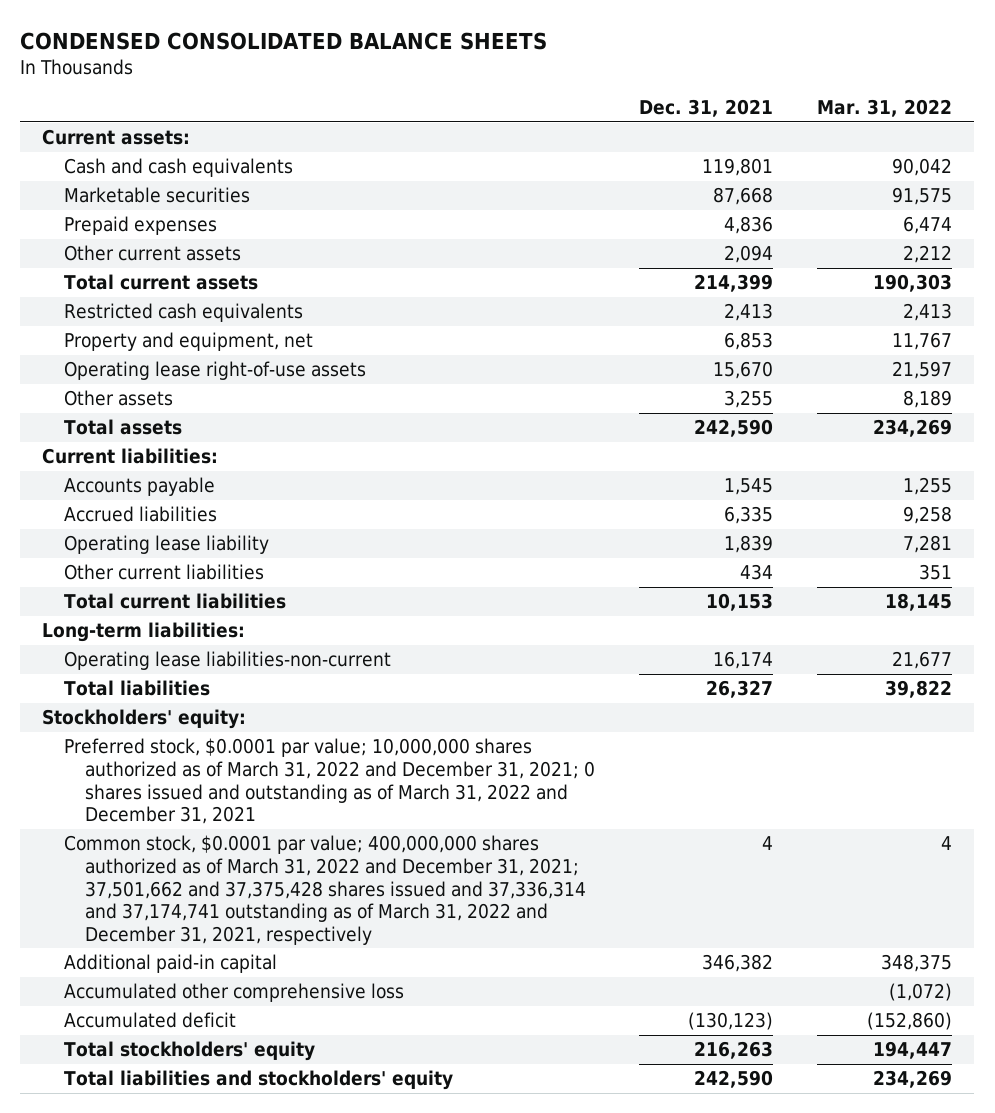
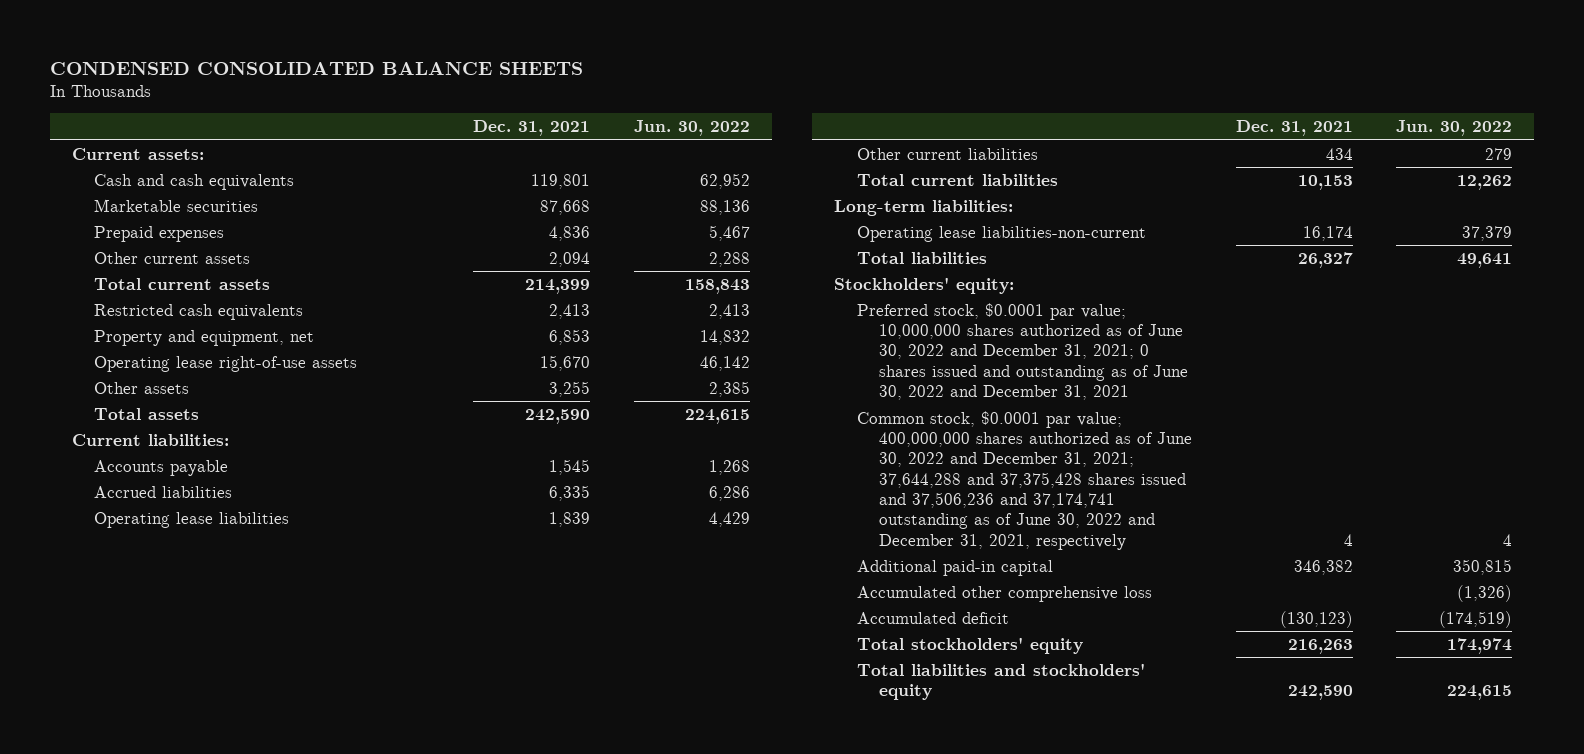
- | Dec. 31, 2021 | Mar. 31, 2022
+ | Dec. 31, 2021 | Jun. 30, 2022
- Operating lease liability | 1,839 | 7,281
+ Operating lease liabilities | 1,839 | 4,429
- Preferred stock, $0.0001 par value; 10,000,000 shares authorized as of March 31, 2022 and December 31, 2021; 0 shares issued and outstanding as of March 31, 2022 and December 31, 2021
- Common stock, $0.0001 par value; 400,000,000 shares authorized as of March 31, 2022 and December 31, 2021; 37,501,662 and 37,375,428 shares issued and 37,336,314 and 37,174,741 outstanding as of March 31, 2022 and December 31, 2021, respectively | 4 | 4
+ Preferred stock, $0.0001 par value; 10,000,000 shares authorized as of June 30, 2022 and December 31, 2021; 0 shares issued and outstanding as of June 30, 2022 and December 31, 2021
+ Common stock, $0.0001 par value; 400,000,000 shares authorized as of June 30, 2022 and December 31, 2021; 37,644,288 and 37,375,428 shares issued and 37,506,236 and 37,174,741 outstanding as of June 30, 2022 and December 31, 2021, respectively | 4 | 4

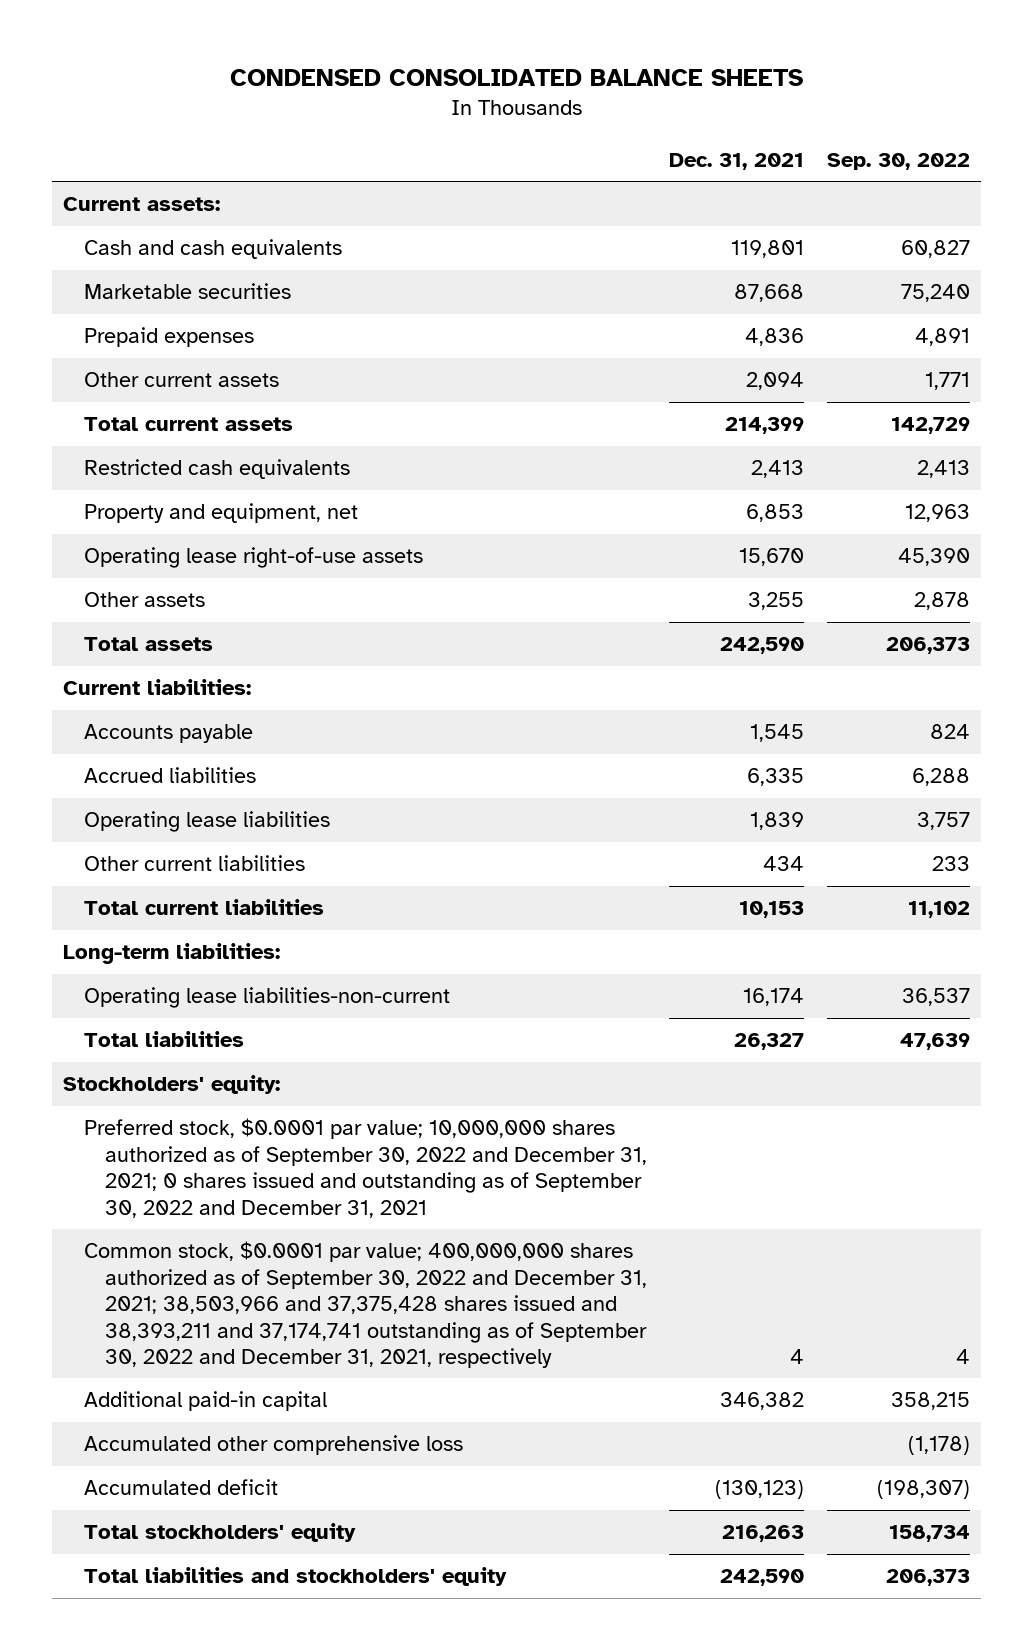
- | Dec. 31, 2021 | Jun. 30, 2022
+ | Dec. 31, 2021 | Sep. 30, 2022
- Preferred stock, $0.0001 par value; 10,000,000 shares authorized as of June 30, 2022 and December 31, 2021; 0 shares issued and outstanding as of June 30, 2022 and December 31, 2021
- Common stock, $0.0001 par value; 400,000,000 shares authorized as of June 30, 2022 and December 31, 2021; 37,644,288 and 37,375,428 shares issued and 37,506,236 and 37,174,741 outstanding as of June 30, 2022 and December 31, 2021, respectively | 4 | 4
+ Preferred stock, $0.0001 par value; 10,000,000 shares authorized as of September 30, 2022 and December 31, 2021; 0 shares issued and outstanding as of September 30, 2022 and December 31, 2021
+ Common stock, $0.0001 par value; 400,000,000 shares authorized as of September 30, 2022 and December 31, 2021; 38,503,966 and 37,375,428 shares issued and 38,393,211 and 37,174,741 outstanding as of September 30, 2022 and December 31, 2021, respectively | 4 | 4

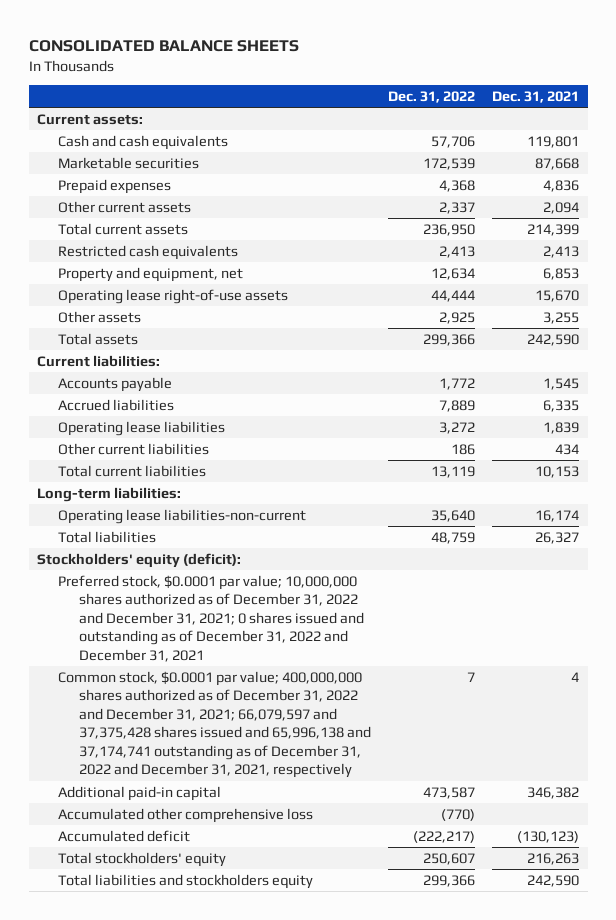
- CONDENSED CONSOLIDATED BALANCE SHEETS
+ CONSOLIDATED BALANCE SHEETS
- | Dec. 31, 2021 | Sep. 30, 2022
+ | Dec. 31, 2022 | Dec. 31, 2021
- Stockholders' equity:
- Preferred stock, $0.0001 par value; 10,000,000 shares authorized as of September 30, 2022 and December 31, 2021; 0 shares issued and outstanding as of September 30, 2022 and December 31, 2021
- Common stock, $0.0001 par value; 400,000,000 shares authorized as of September 30, 2022 and December 31, 2021; 38,503,966 and 37,375,428 shares issued and 38,393,211 and 37,174,741 outstanding as of September 30, 2022 and December 31, 2021, respectively | 4 | 4
+ Stockholders' equity (deficit):
+ Preferred stock, $0.0001 par value; 10,000,000 shares authorized as of December 31, 2022 and December 31, 2021; 0 shares issued and outstanding as of December 31, 2022 and December 31, 2021
+ Common stock, $0.0001 par value; 400,000,000 shares authorized as of December 31, 2022 and December 31, 2021; 66,079,597 and 37,375,428 shares issued and 65,996,138 and 37,174,741 outstanding as of December 31, 2022 and December 31, 2021, respectively | 7 | 4
- Total liabilities and stockholders' equity | 242,590 | 206,373
+ Total liabilities and stockholders equity | 299,366 | 242,590

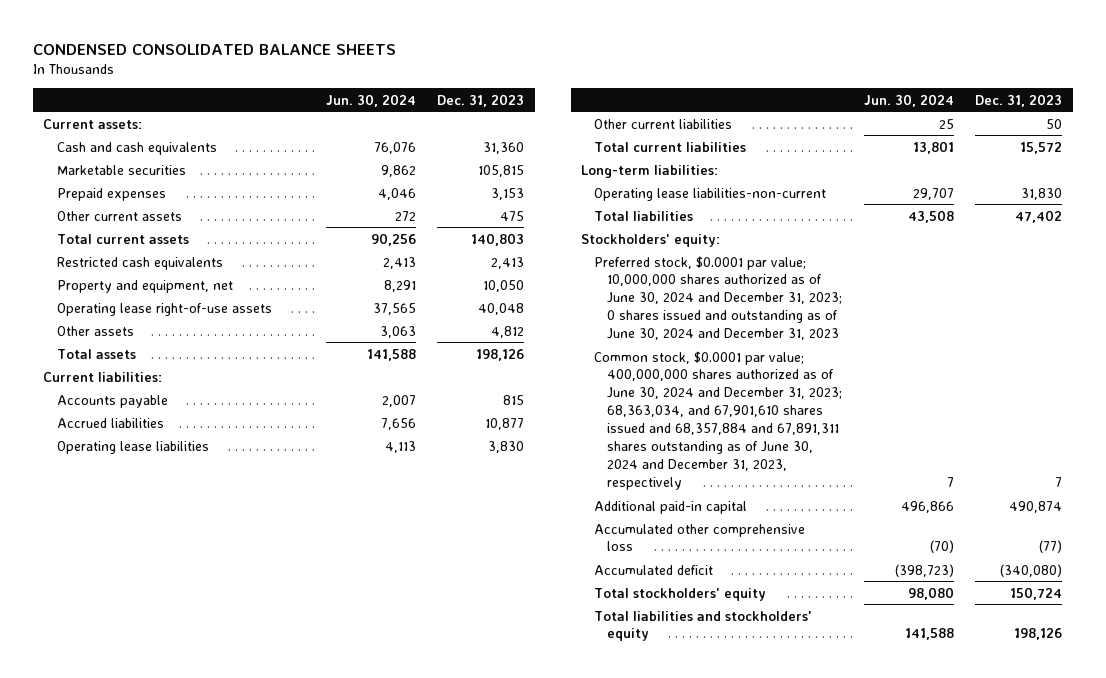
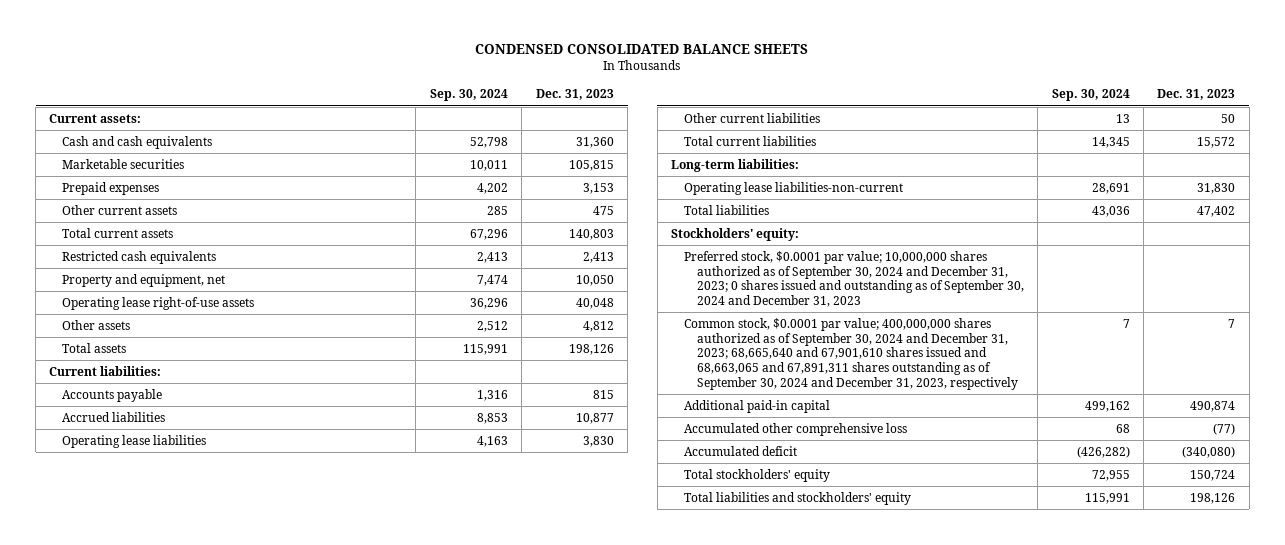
- | Jun. 30, 2024 | Dec. 31, 2023
+ | Sep. 30, 2024 | Dec. 31, 2023
- Preferred stock, $0.0001 par value; 10,000,000 shares authorized as of June 30, 2024 and December 31, 2023; 0 shares issued and outstanding as of June 30, 2024 and December 31, 2023
- Common stock, $0.0001 par value; 400,000,000 shares authorized as of June 30, 2024 and December 31, 2023; 68,363,034, and 67,901,610 shares issued and 68,357,884 and 67,891,311 shares outstanding as of June 30, 2024 and December 31, 2023, respectively | 7 | 7
+ Preferred stock, $0.0001 par value; 10,000,000 shares authorized as of September 30, 2024 and December 31, 2023; 0 shares issued and outstanding as of September 30, 2024 and December 31, 2023
+ Common stock, $0.0001 par value; 400,000,000 shares authorized as of September 30, 2024 and December 31, 2023; 68,665,640 and 67,901,610 shares issued and 68,663,065 and 67,891,311 shares outstanding as of September 30, 2024 and December 31, 2023, respectively | 7 | 7

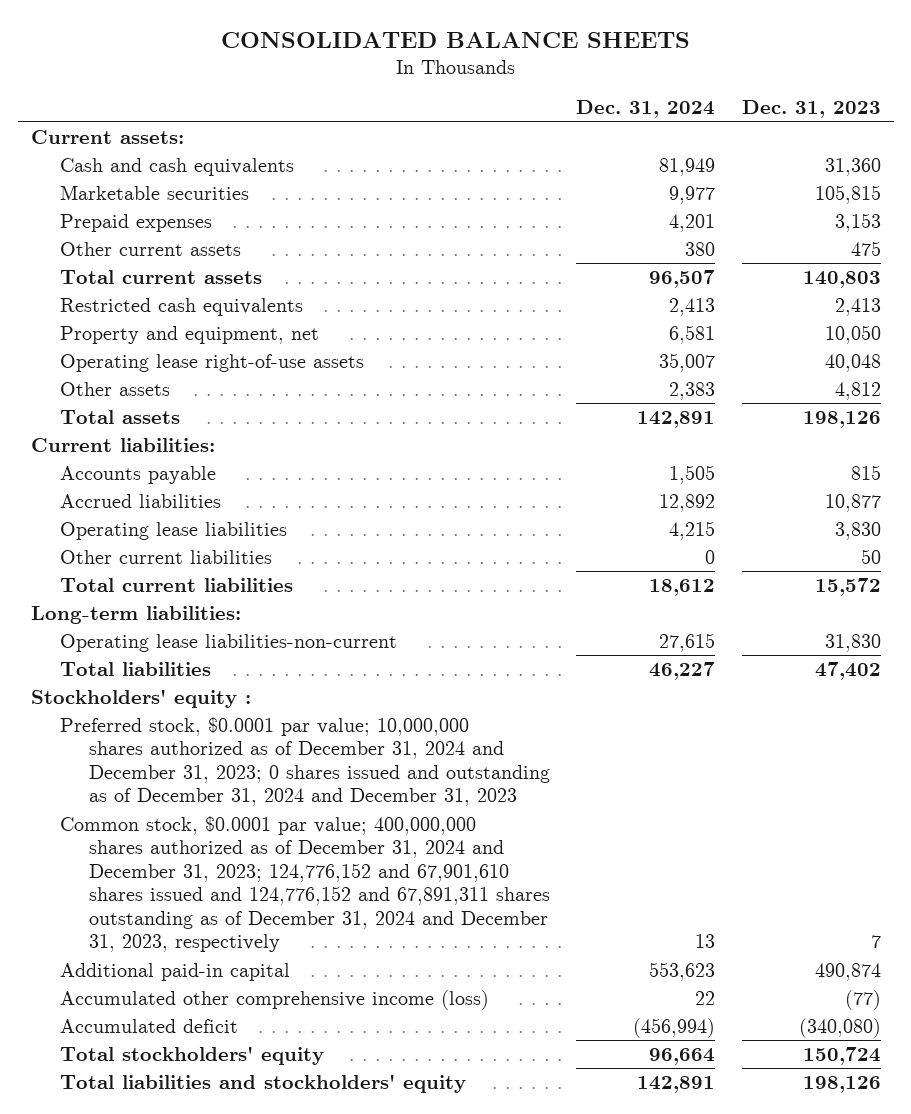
- CONDENSED CONSOLIDATED BALANCE SHEETS
+ CONSOLIDATED BALANCE SHEETS
- | Sep. 30, 2024 | Dec. 31, 2023
+ | Dec. 31, 2024 | Dec. 31, 2023
- Stockholders' equity:
- Preferred stock, $0.0001 par value; 10,000,000 shares authorized as of September 30, 2024 and December 31, 2023; 0 shares issued and outstanding as of September 30, 2024 and December 31, 2023
- Common stock, $0.0001 par value; 400,000,000 shares authorized as of September 30, 2024 and December 31, 2023; 68,665,640 and 67,901,610 shares issued and 68,663,065 and 67,891,311 shares outstanding as of September 30, 2024 and December 31, 2023, respectively | 7 | 7
+ Stockholders' equity :
+ Preferred stock, $0.0001 par value; 10,000,000 shares authorized as of December 31, 2024 and December 31, 2023; 0 shares issued and outstanding as of December 31, 2024 and December 31, 2023
+ Common stock, $0.0001 par value; 400,000,000 shares authorized as of December 31, 2024 and December 31, 2023; 124,776,152 and 67,901,610 shares issued and 124,776,152 and 67,891,311 shares outstanding as of December 31, 2024 and December 31, 2023, respectively | 13 | 7
- Accumulated other comprehensive loss | 68 | (77)
+ Accumulated other comprehensive income (loss) | 22 | (77)

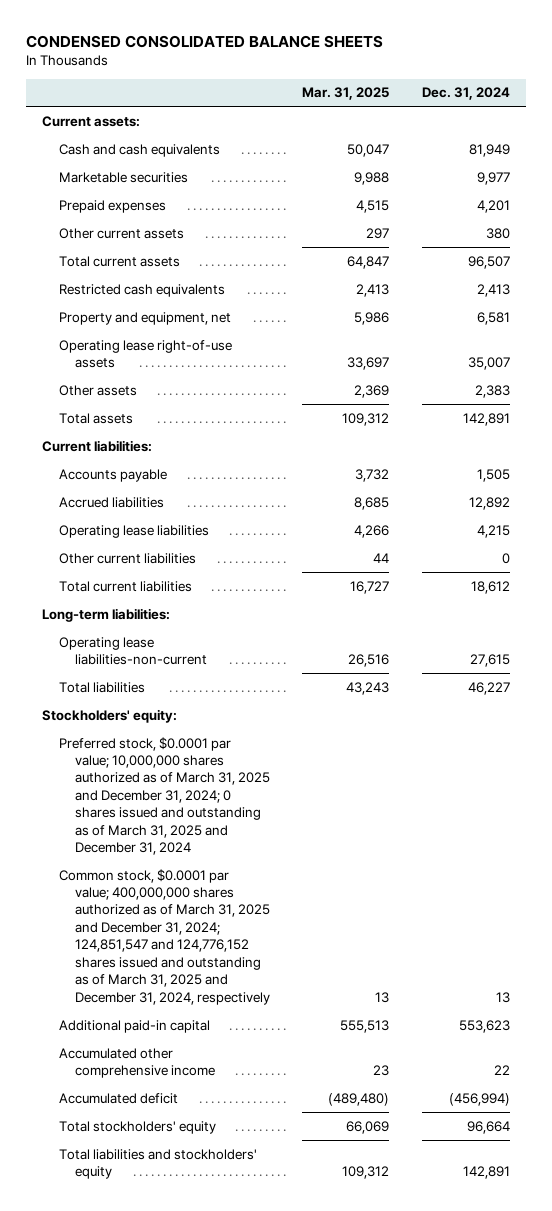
- CONSOLIDATED BALANCE SHEETS
+ CONDENSED CONSOLIDATED BALANCE SHEETS
- | Dec. 31, 2024 | Dec. 31, 2023
+ | Mar. 31, 2025 | Dec. 31, 2024
- Stockholders' equity :
- Preferred stock, $0.0001 par value; 10,000,000 shares authorized as of December 31, 2024 and December 31, 2023; 0 shares issued and outstanding as of December 31, 2024 and December 31, 2023
- Common stock, $0.0001 par value; 400,000,000 shares authorized as of December 31, 2024 and December 31, 2023; 124,776,152 and 67,901,610 shares issued and 124,776,152 and 67,891,311 shares outstanding as of December 31, 2024 and December 31, 2023, respectively | 13 | 7
+ Stockholders' equity:
+ Preferred stock, $0.0001 par value; 10,000,000 shares authorized as of March 31, 2025 and December 31, 2024; 0 shares issued and outstanding as of March 31, 2025 and December 31, 2024
+ Common stock, $0.0001 par value; 400,000,000 shares authorized as of March 31, 2025 and December 31, 2024; 124,851,547 and 124,776,152 shares issued and outstanding as of March 31, 2025 and December 31, 2024, respectively | 13 | 13
- Accumulated other comprehensive income (loss) | 22 | (77)
+ Accumulated other comprehensive income | 23 | 22

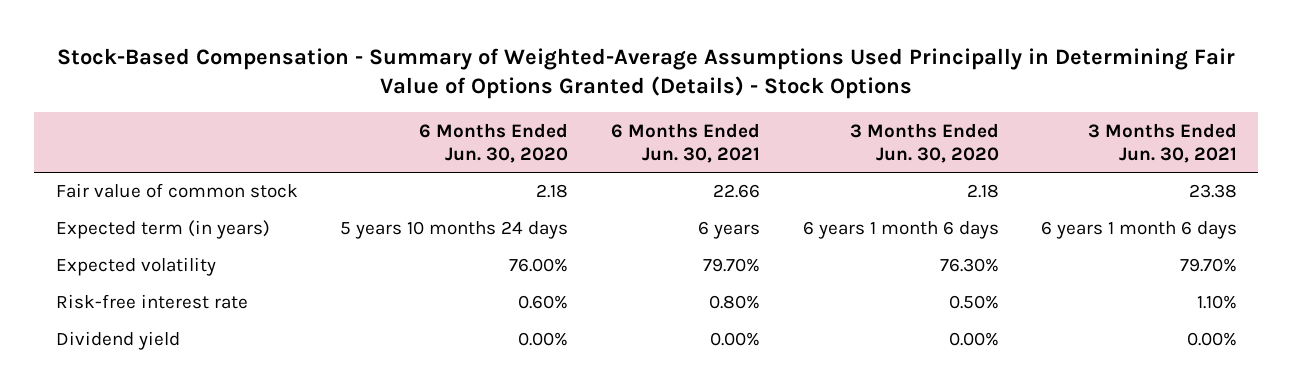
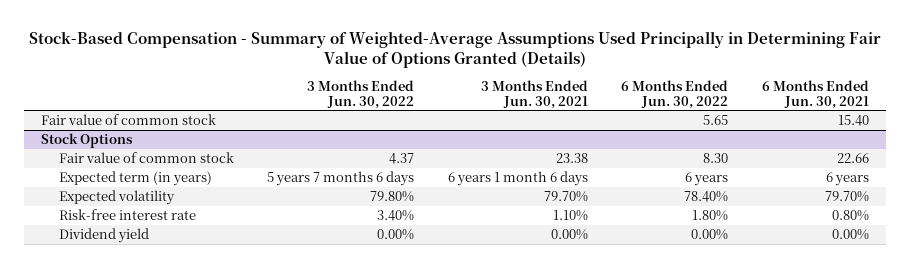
- Stock-Based Compensation - Summary of Weighted-Average Assumptions Used Principally in Determining Fair Value of Options Granted (Details) - Stock Options
+ Stock-Based Compensation - Summary of Weighted-Average Assumptions Used Principally in Determining Fair Value of Options Granted (Details)
- | 6 Months Ended Jun. 30, 2020 | 6 Months Ended Jun. 30, 2021 | 3 Months Ended Jun. 30, 2020 | 3 Months Ended Jun. 30, 2021
+ | 3 Months Ended Jun. 30, 2022 | 3 Months Ended Jun. 30, 2021 | 6 Months Ended Jun. 30, 2022 | 6 Months Ended Jun. 30, 2021
+ Fair value of common stock | | | 5.65 | 15.40
+ Stock Options

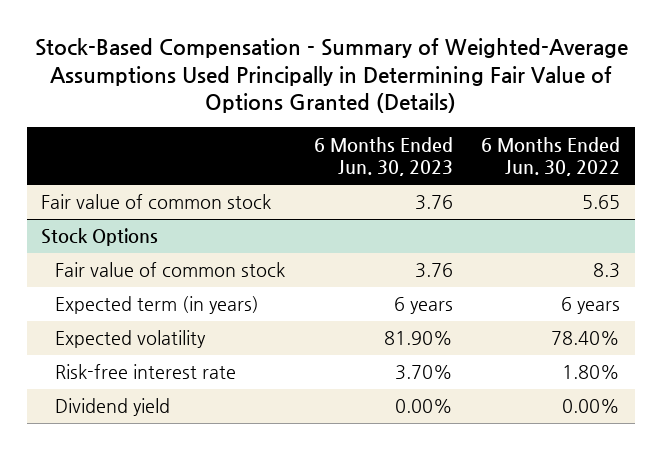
- | 3 Months Ended Jun. 30, 2022 | 3 Months Ended Jun. 30, 2021 | 6 Months Ended Jun. 30, 2022 | 6 Months Ended Jun. 30, 2021
+ | 6 Months Ended Jun. 30, 2023 | 6 Months Ended Jun. 30, 2022
@ Stock Options
- Fair value of common stock | 4.37 | 23.38 | 8.30 | 22.66
+ Fair value of common stock | 3.76 | 8.3

